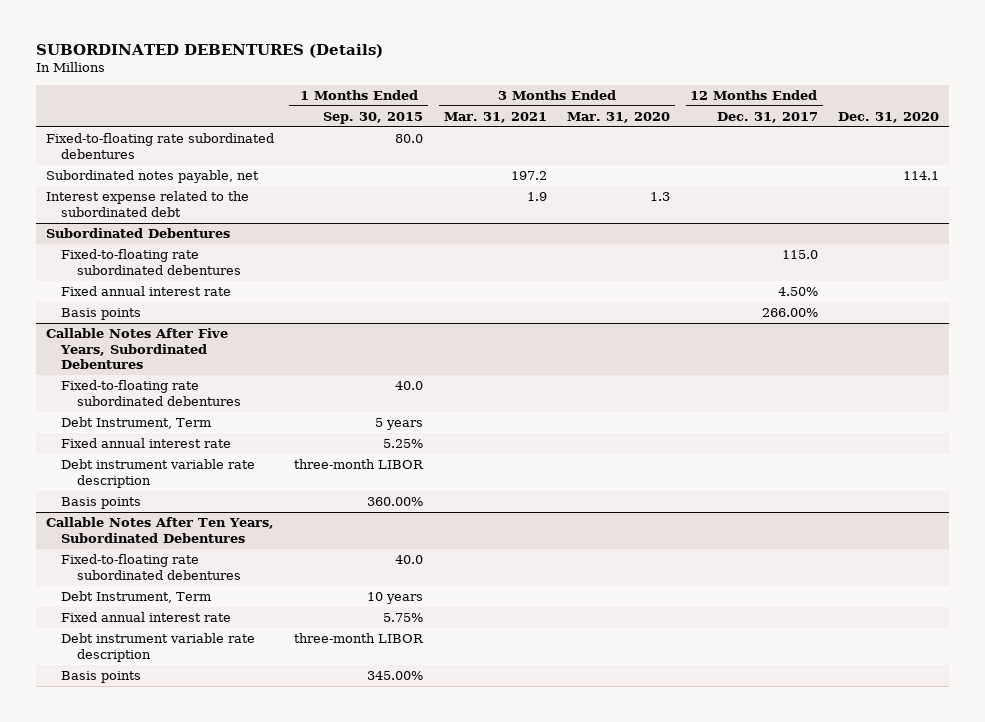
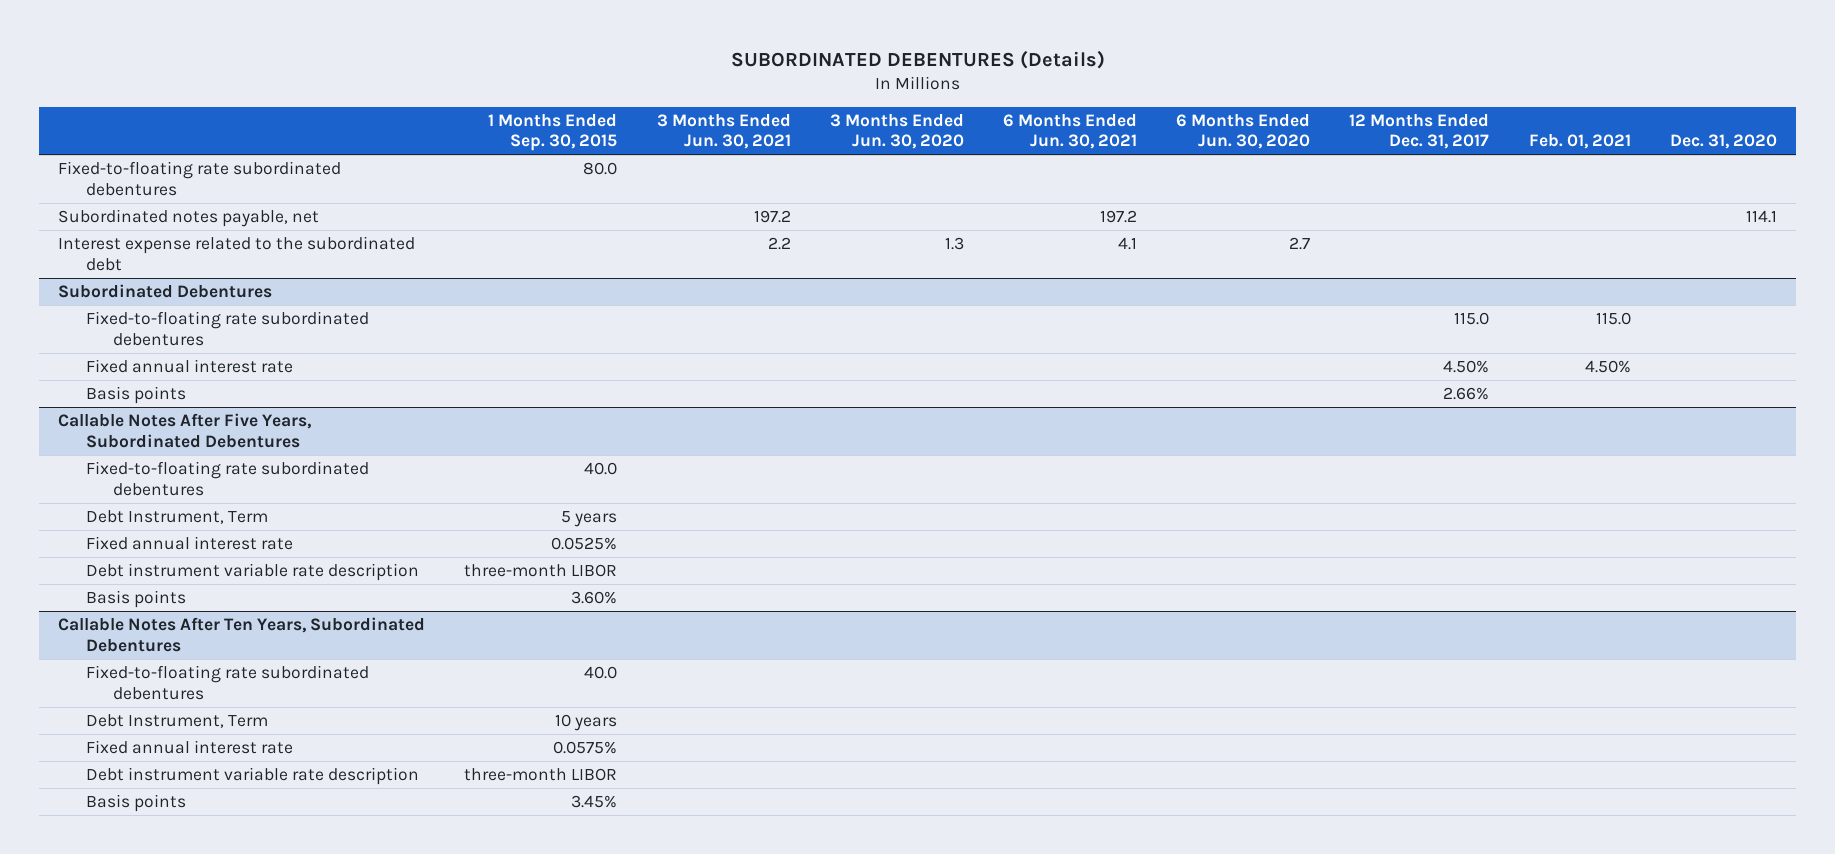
- | 1 Months Ended Sep. 30, 2015 | 3 Months Ended Mar. 31, 2021 | 3 Months Ended Mar. 31, 2020 | 12 Months Ended Dec. 31, 2017 | Dec. 31, 2020
+ | 1 Months Ended Sep. 30, 2015 | 3 Months Ended Jun. 30, 2021 | 3 Months Ended Jun. 30, 2020 | 6 Months Ended Jun. 30, 2021 | 6 Months Ended Jun. 30, 2020 | 12 Months Ended Dec. 31, 2017 | Feb. 01, 2021 | Dec. 31, 2020
@ Subordinated Debentures
- Basis points | | | | 266.00% |
+ Basis points | | | | | | 2.66% | |
@ Callable Notes After Five Years, Subordinated Debentures
- Fixed annual interest rate | 5.25% | | | |
+ Fixed annual interest rate | 0.0525% | | | | | | |
- Basis points | 360.00% | | | |
+ Basis points | 3.60% | | | | | | |
@ Callable Notes After Ten Years, Subordinated Debentures
- Fixed annual interest rate | 5.75% | | | |
+ Fixed annual interest rate | 0.0575% | | | | | | |
- Basis points | 345.00% | | | |
+ Basis points | 3.45% | | | | | | |

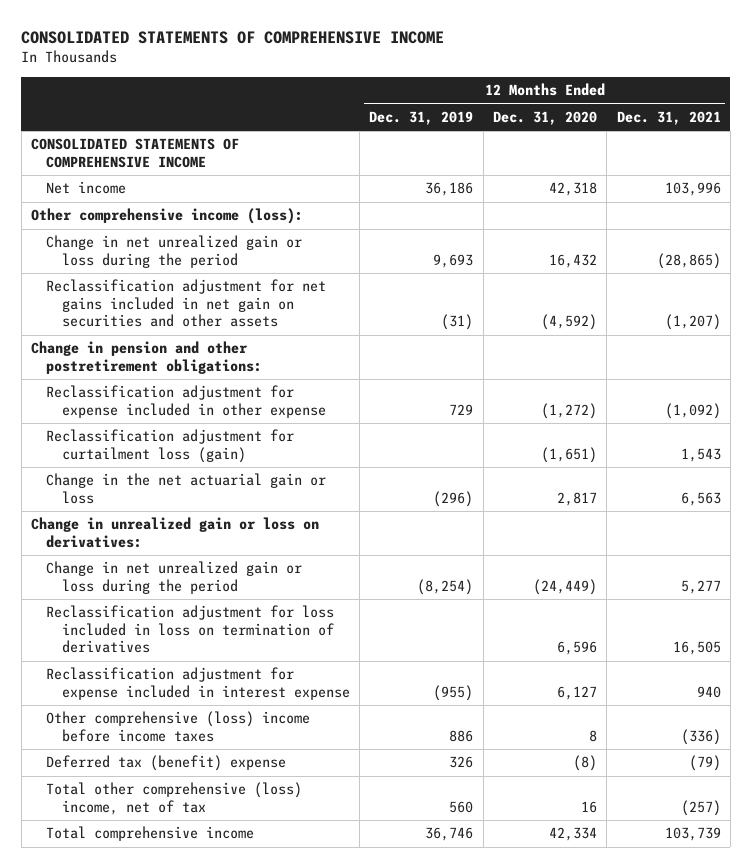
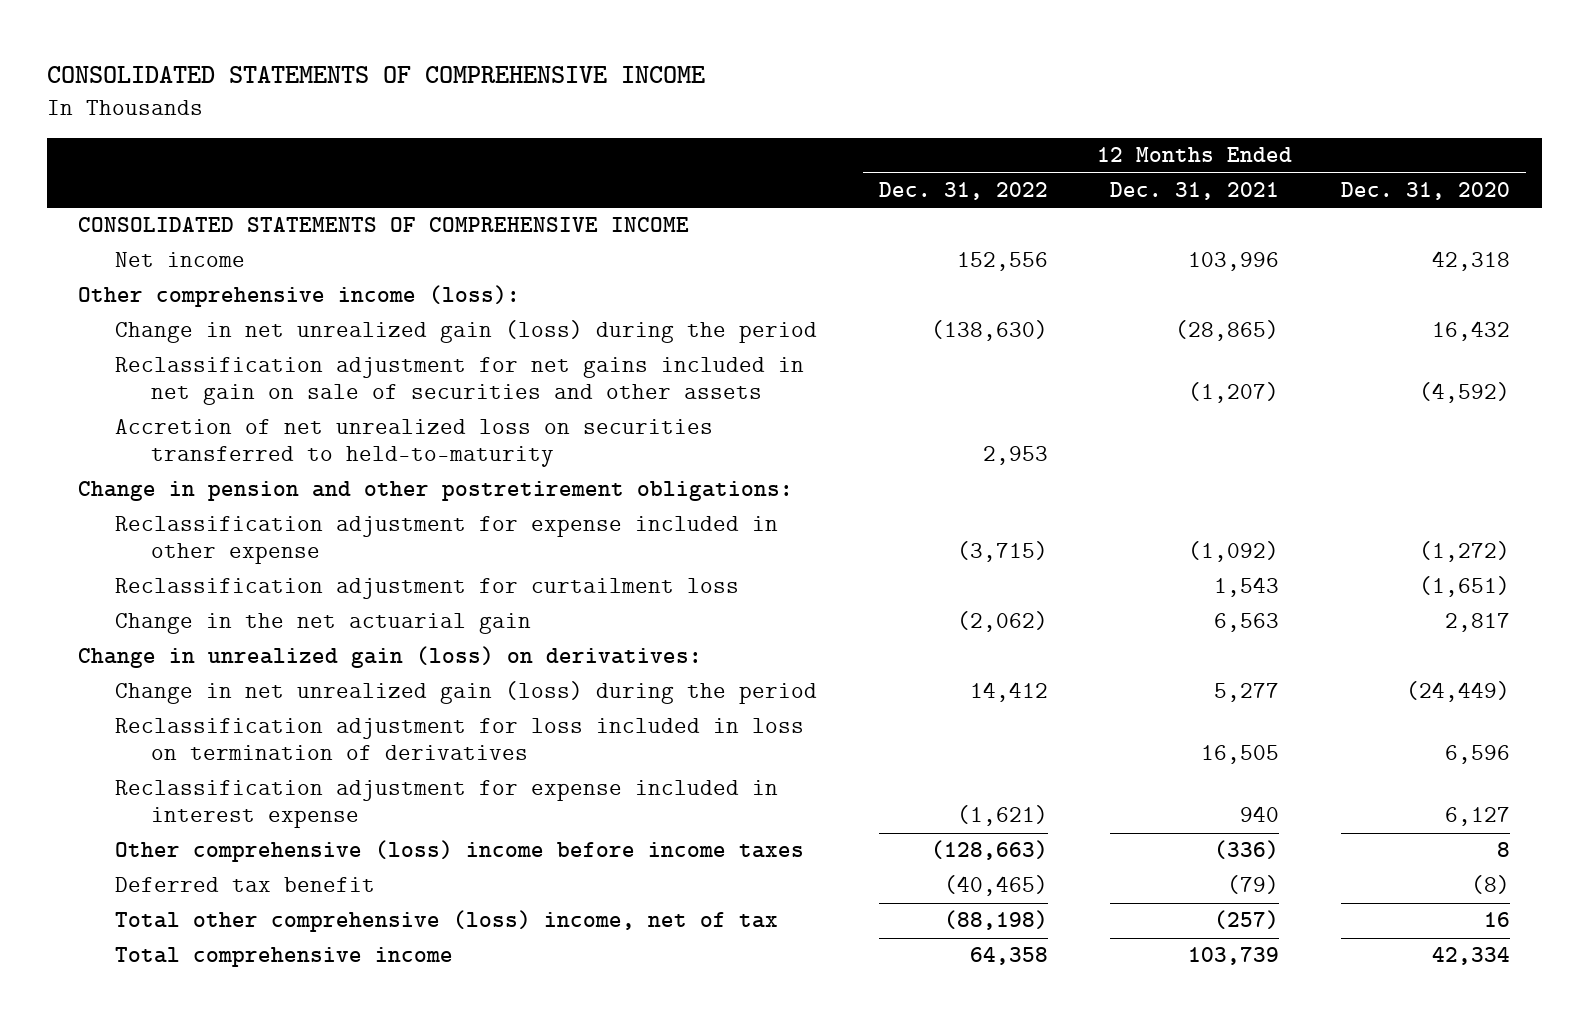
- | 12 Months Ended Dec. 31, 2019 | 12 Months Ended Dec. 31, 2020 | 12 Months Ended Dec. 31, 2021
+ | 12 Months Ended Dec. 31, 2022 | 12 Months Ended Dec. 31, 2021 | 12 Months Ended Dec. 31, 2020
- Change in net unrealized gain or loss during the period | 9,693 | 16,432 | (28,865)
- Reclassification adjustment for net gains included in net gain on securities and other assets | (31) | (4,592) | (1,207)
+ Change in net unrealized gain (loss) during the period | (138,630) | (28,865) | 16,432
+ Reclassification adjustment for net gains included in net gain on sale of securities and other assets | | (1,207) | (4,592)
+ Accretion of net unrealized loss on securities transferred to held-to-maturity | 2,953 | |
- Reclassification adjustment for curtailment loss (gain) | | (1,651) | 1,543
- Change in the net actuarial gain or loss | (296) | 2,817 | 6,563
- Change in unrealized gain or loss on derivatives:
- Change in net unrealized gain or loss during the period | (8,254) | (24,449) | 5,277
+ Reclassification adjustment for curtailment loss | | 1,543 | (1,651)
+ Change in the net actuarial gain | (2,062) | 6,563 | 2,817
+ Change in unrealized gain (loss) on derivatives:
+ Change in net unrealized gain (loss) during the period | 14,412 | 5,277 | (24,449)
- Deferred tax (benefit) expense | 326 | (8) | (79)
+ Deferred tax benefit | (40,465) | (79) | (8)

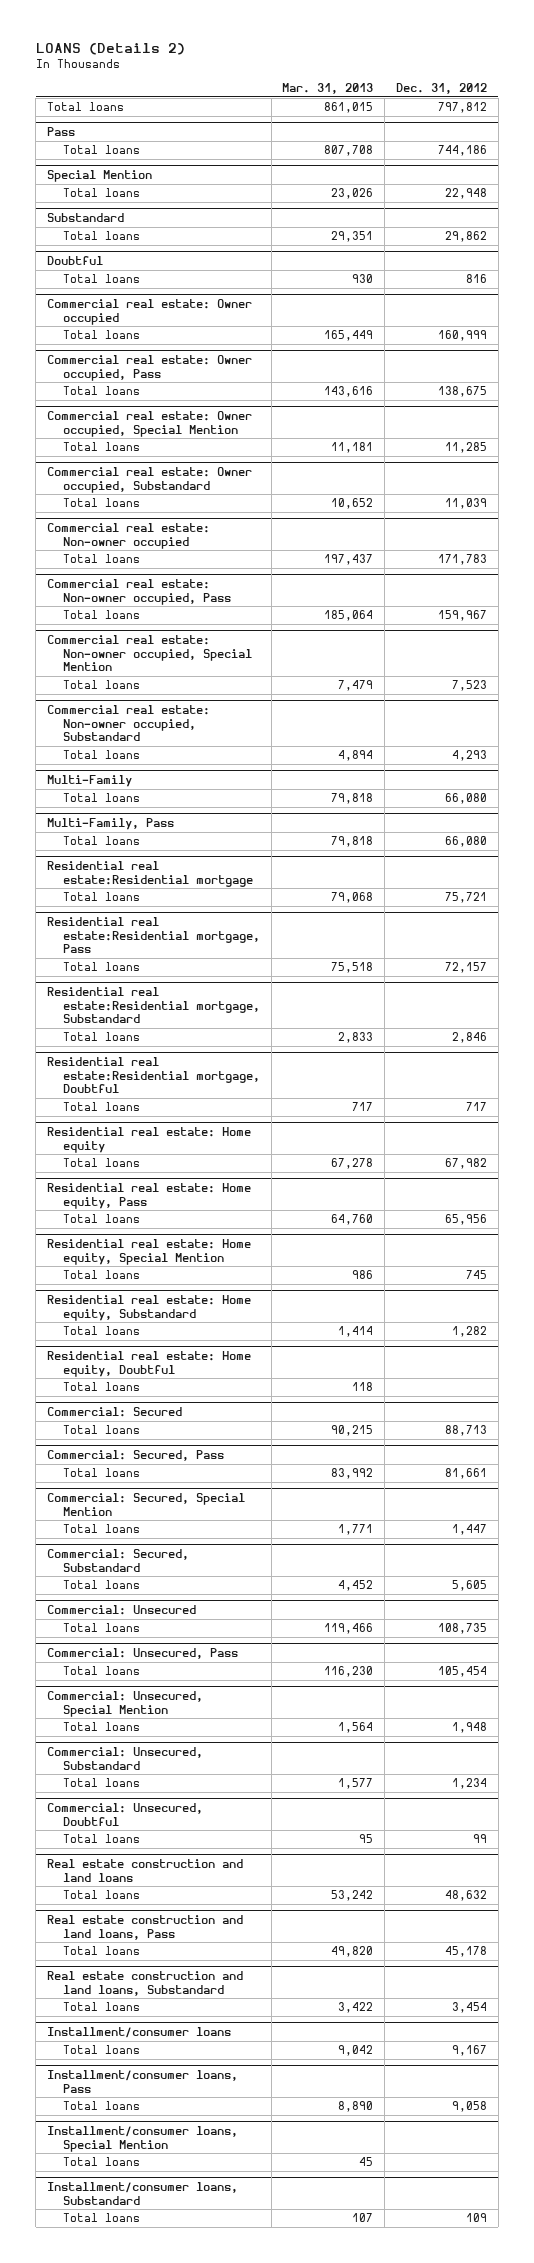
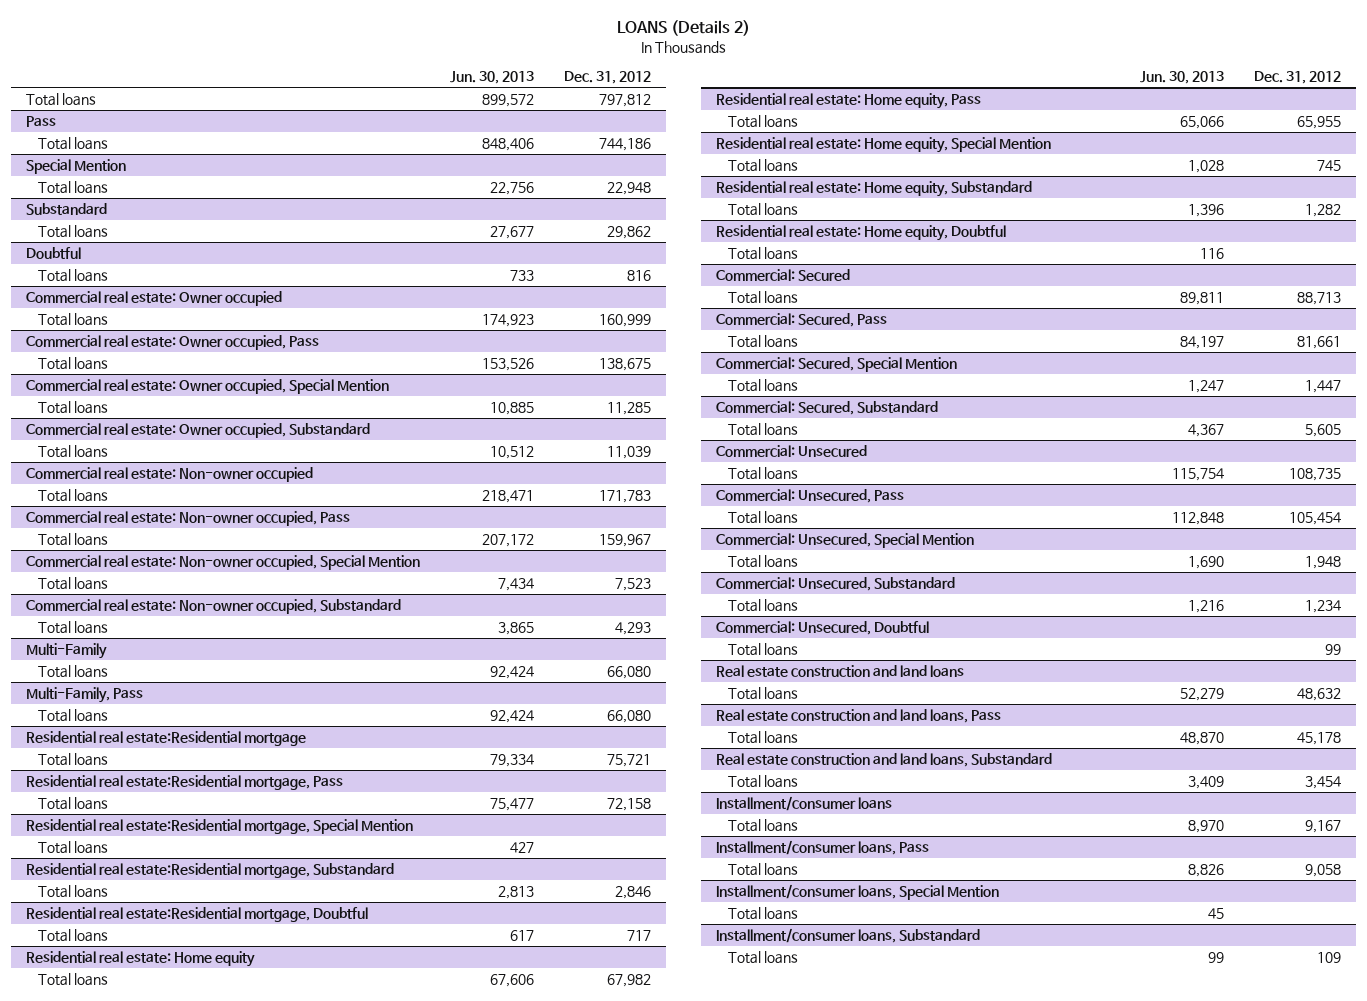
- | Mar. 31, 2013 | Dec. 31, 2012
+ | Jun. 30, 2013 | Dec. 31, 2012
@ Residential real estate:Residential mortgage, Pass
- Total loans | 75,518 | 72,157
+ Total loans | 75,477 | 72,158
+ Residential real estate:Residential mortgage, Special Mention
+ Total loans | 427 |
@ Residential real estate: Home equity, Pass
- Total loans | 64,760 | 65,956
+ Total loans | 65,066 | 65,955

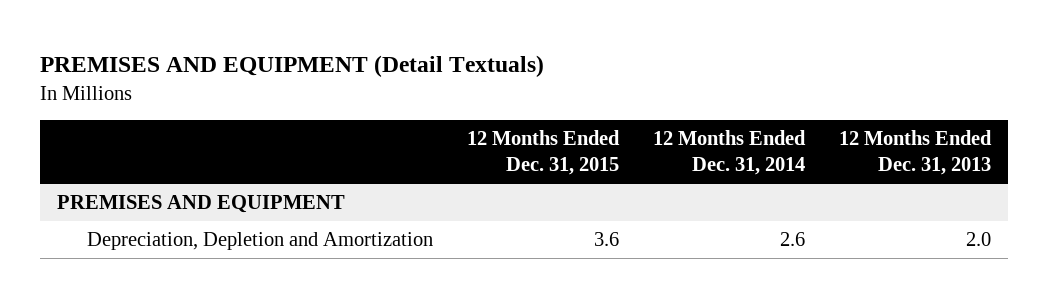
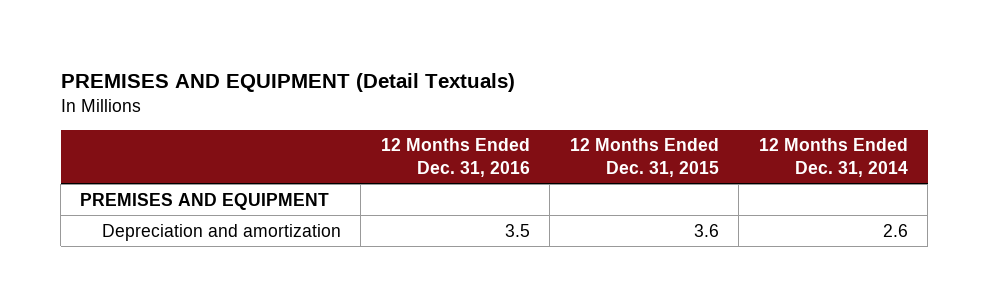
- | 12 Months Ended Dec. 31, 2015 | 12 Months Ended Dec. 31, 2014 | 12 Months Ended Dec. 31, 2013
+ | 12 Months Ended Dec. 31, 2016 | 12 Months Ended Dec. 31, 2015 | 12 Months Ended Dec. 31, 2014
- Depreciation, Depletion and Amortization | 3.6 | 2.6 | 2.0
+ Depreciation and amortization | 3.5 | 3.6 | 2.6

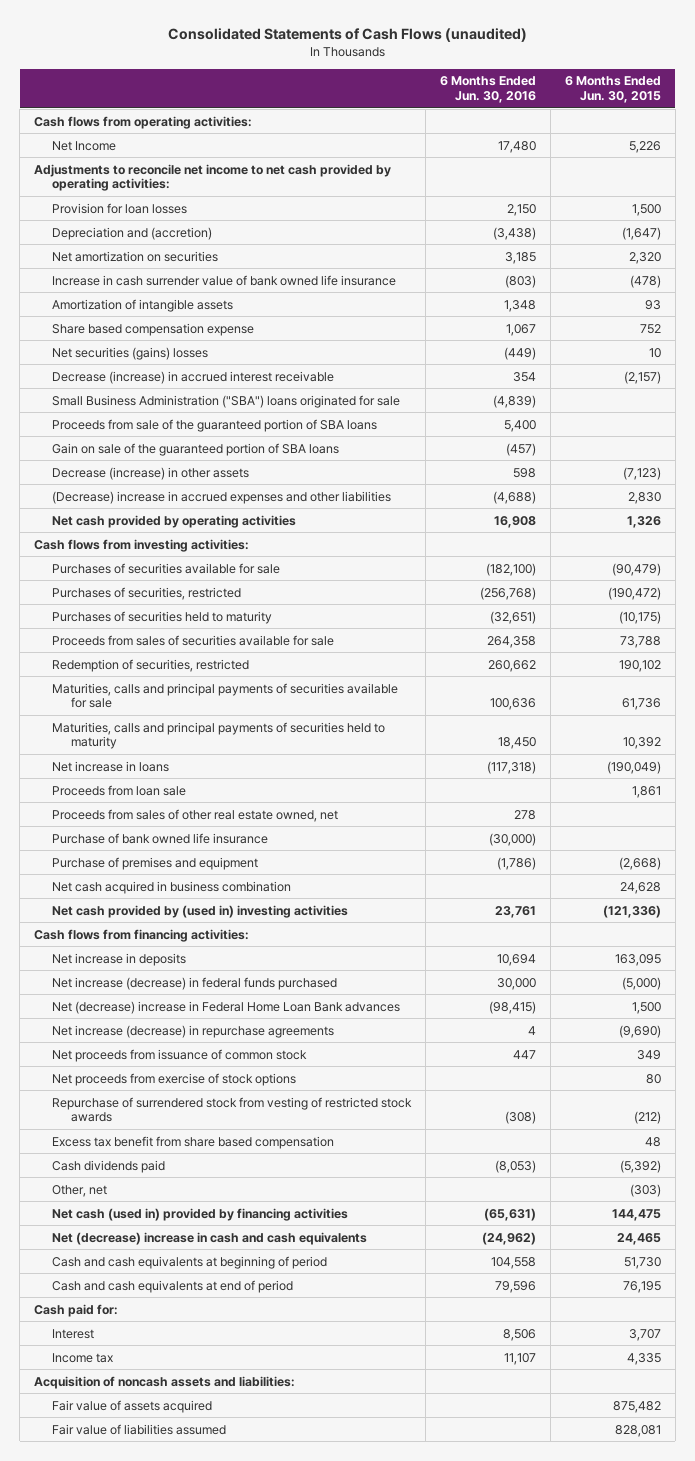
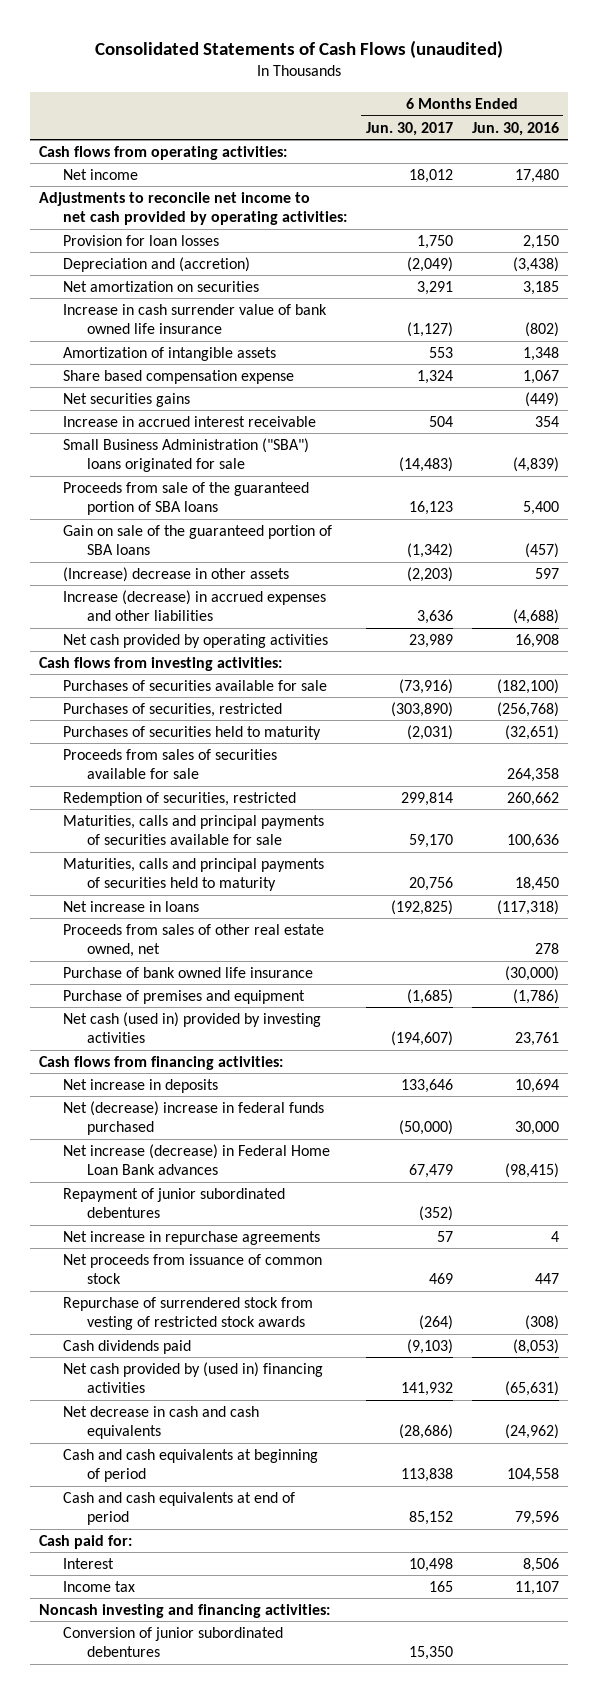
- | 6 Months Ended Jun. 30, 2016 | 6 Months Ended Jun. 30, 2015
+ | 6 Months Ended Jun. 30, 2017 | 6 Months Ended Jun. 30, 2016
- Net Income | 17,480 | 5,226
+ Net income | 18,012 | 17,480
- Increase in cash surrender value of bank owned life insurance | (803) | (478)
+ Increase in cash surrender value of bank owned life insurance | (1,127) | (802)
- Net securities (gains) losses | (449) | 10
- Decrease (increase) in accrued interest receivable | 354 | (2,157)
+ Net securities gains | | (449)
+ Increase in accrued interest receivable | 504 | 354
- Decrease (increase) in other assets | 598 | (7,123)
- (Decrease) increase in accrued expenses and other liabilities | (4,688) | 2,830
+ (Increase) decrease in other assets | (2,203) | 597
+ Increase (decrease) in accrued expenses and other liabilities | 3,636 | (4,688)
- Proceeds from loan sale | | 1,861
- Net cash acquired in business combination | | 24,628
- Net cash provided by (used in) investing activities | 23,761 | (121,336)
+ Net cash (used in) provided by investing activities | (194,607) | 23,761
- Net increase (decrease) in federal funds purchased | 30,000 | (5,000)
- Net (decrease) increase in Federal Home Loan Bank advances | (98,415) | 1,500
- Net increase (decrease) in repurchase agreements | 4 | (9,690)
+ Net (decrease) increase in federal funds purchased | (50,000) | 30,000
+ Net increase (decrease) in Federal Home Loan Bank advances | 67,479 | (98,415)
+ Repayment of junior subordinated debentures | (352) |
+ Net increase in repurchase agreements | 57 | 4
- Net proceeds from exercise of stock options | | 80
- Excess tax benefit from share based compensation | | 48
- Other, net | | (303)
- Net cash (used in) provided by financing activities | (65,631) | 144,475
- Net (decrease) increase in cash and cash equivalents | (24,962) | 24,465
+ Net cash provided by (used in) financing activities | 141,932 | (65,631)
+ Net decrease in cash and cash equivalents | (28,686) | (24,962)
- Acquisition of noncash assets and liabilities:
- Fair value of assets acquired | | 875,482
- Fair value of liabilities assumed | | 828,081
+ Noncash investing and financing activities:
+ Conversion of junior subordinated debentures | 15,350 |

